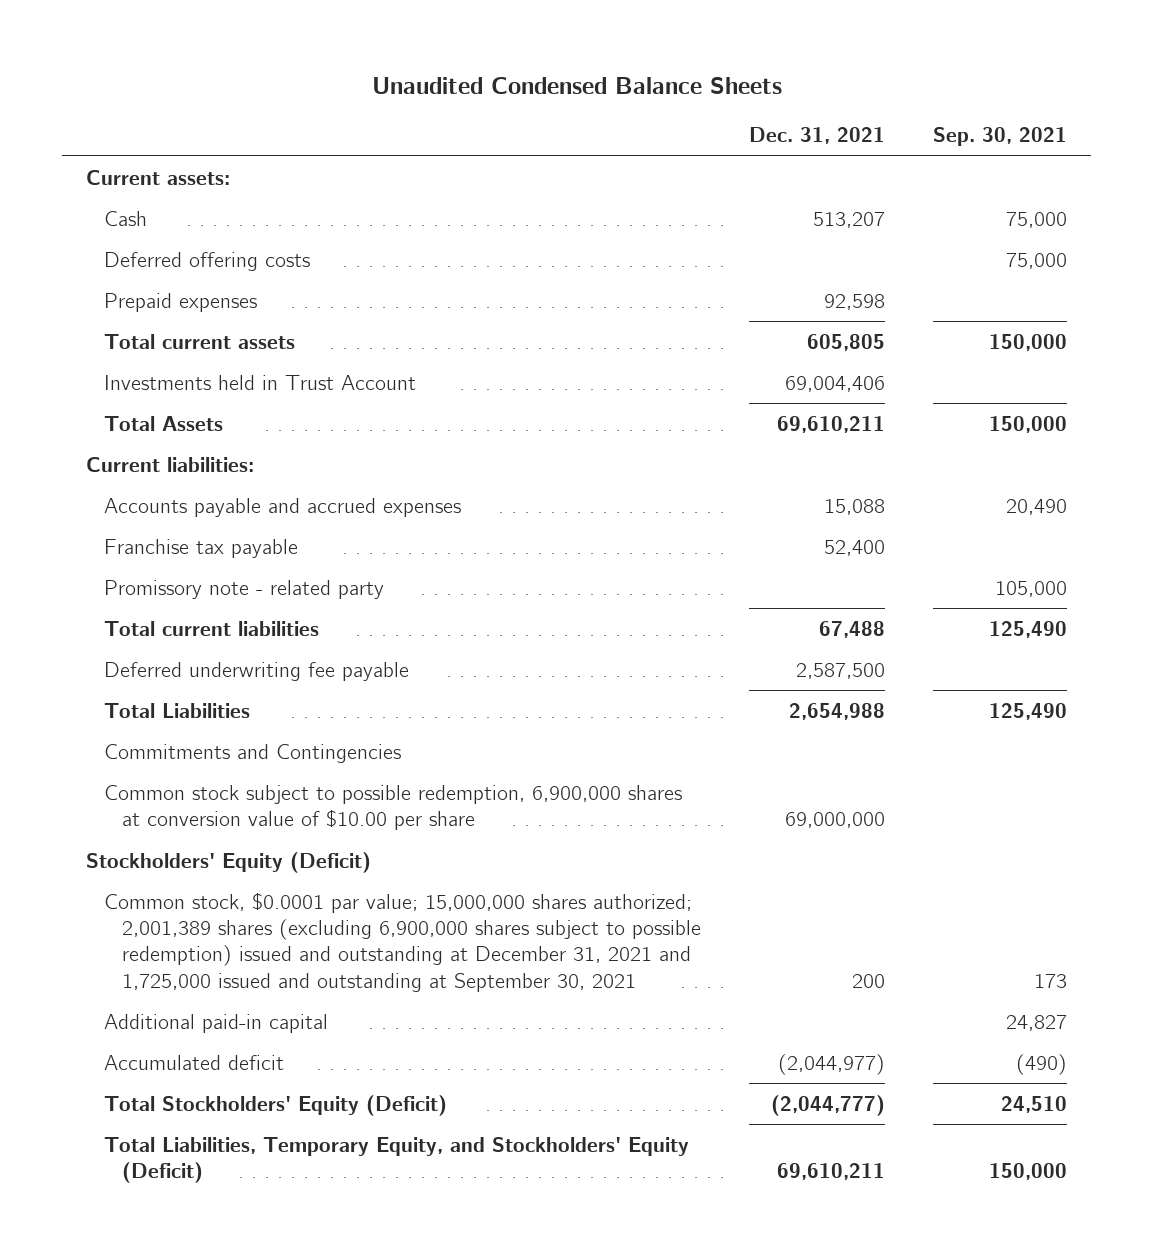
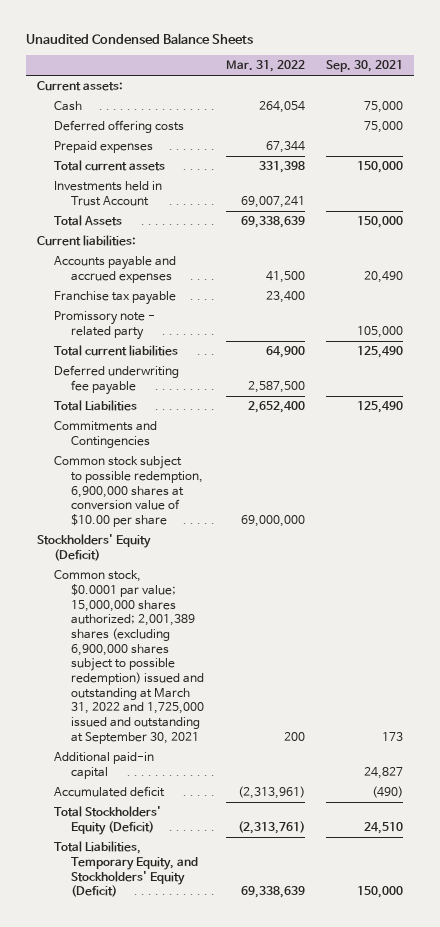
- | Dec. 31, 2021 | Sep. 30, 2021
+ | Mar. 31, 2022 | Sep. 30, 2021
- Common stock, $0.0001 par value; 15,000,000 shares authorized; 2,001,389 shares (excluding 6,900,000 shares subject to possible redemption) issued and outstanding at December 31, 2021 and 1,725,000 issued and outstanding at September 30, 2021 | 200 | 173
+ Common stock, $0.0001 par value; 15,000,000 shares authorized; 2,001,389 shares (excluding 6,900,000 shares subject to possible redemption) issued and outstanding at March 31, 2022 and 1,725,000 issued and outstanding at September 30, 2021 | 200 | 173

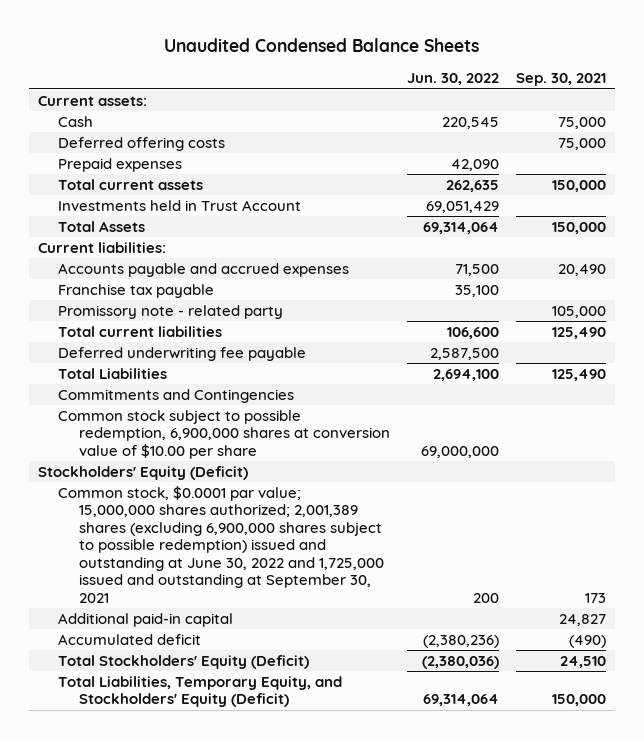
- | Mar. 31, 2022 | Sep. 30, 2021
+ | Jun. 30, 2022 | Sep. 30, 2021
- Common stock, $0.0001 par value; 15,000,000 shares authorized; 2,001,389 shares (excluding 6,900,000 shares subject to possible redemption) issued and outstanding at March 31, 2022 and 1,725,000 issued and outstanding at September 30, 2021 | 200 | 173
+ Common stock, $0.0001 par value; 15,000,000 shares authorized; 2,001,389 shares (excluding 6,900,000 shares subject to possible redemption) issued and outstanding at June 30, 2022 and 1,725,000 issued and outstanding at September 30, 2021 | 200 | 173

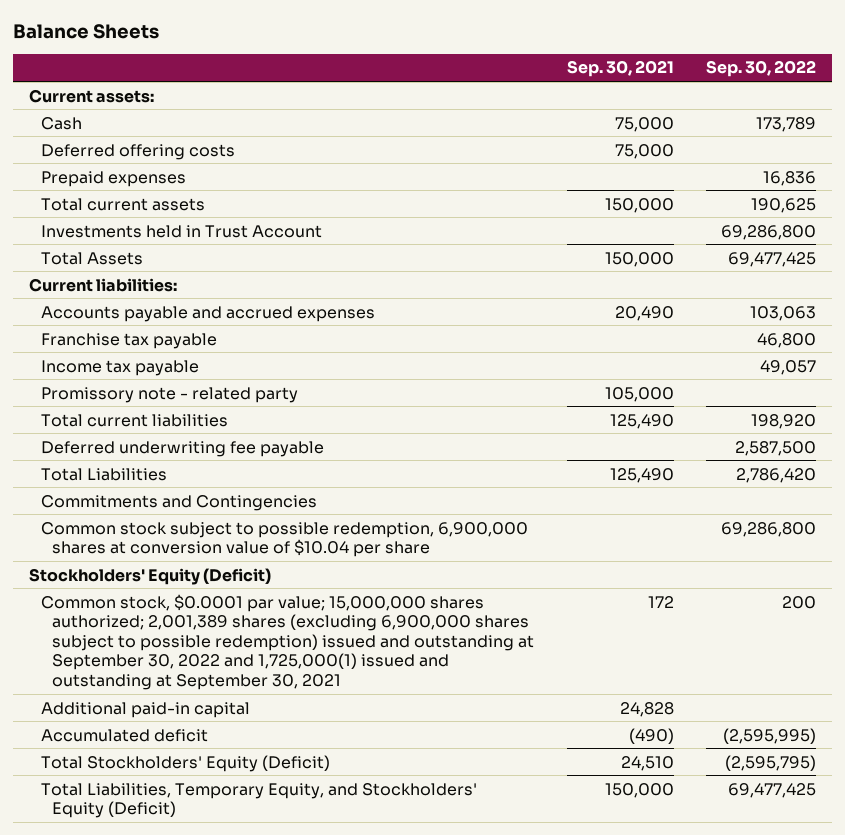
- Unaudited Condensed Balance Sheets
+ Balance Sheets
- | Jun. 30, 2022 | Sep. 30, 2021
+ | Sep. 30, 2021 | Sep. 30, 2022
+ Income tax payable | | 49,057
- Common stock subject to possible redemption, 6,900,000 shares at conversion value of $10.00 per share | 69,000,000 |
+ Common stock subject to possible redemption, 6,900,000 shares at conversion value of $10.04 per share | | 69,286,800
- Common stock, $0.0001 par value; 15,000,000 shares authorized; 2,001,389 shares (excluding 6,900,000 shares subject to possible redemption) issued and outstanding at June 30, 2022 and 1,725,000 issued and outstanding at September 30, 2021 | 200 | 173
- Additional paid-in capital | | 24,827
+ Common stock, $0.0001 par value; 15,000,000 shares authorized; 2,001,389 shares (excluding 6,900,000 shares subject to possible redemption) issued and outstanding at September 30, 2022 and 1,725,000(1) issued and outstanding at September 30, 2021 | 172 | 200
+ Additional paid-in capital | 24,828 |

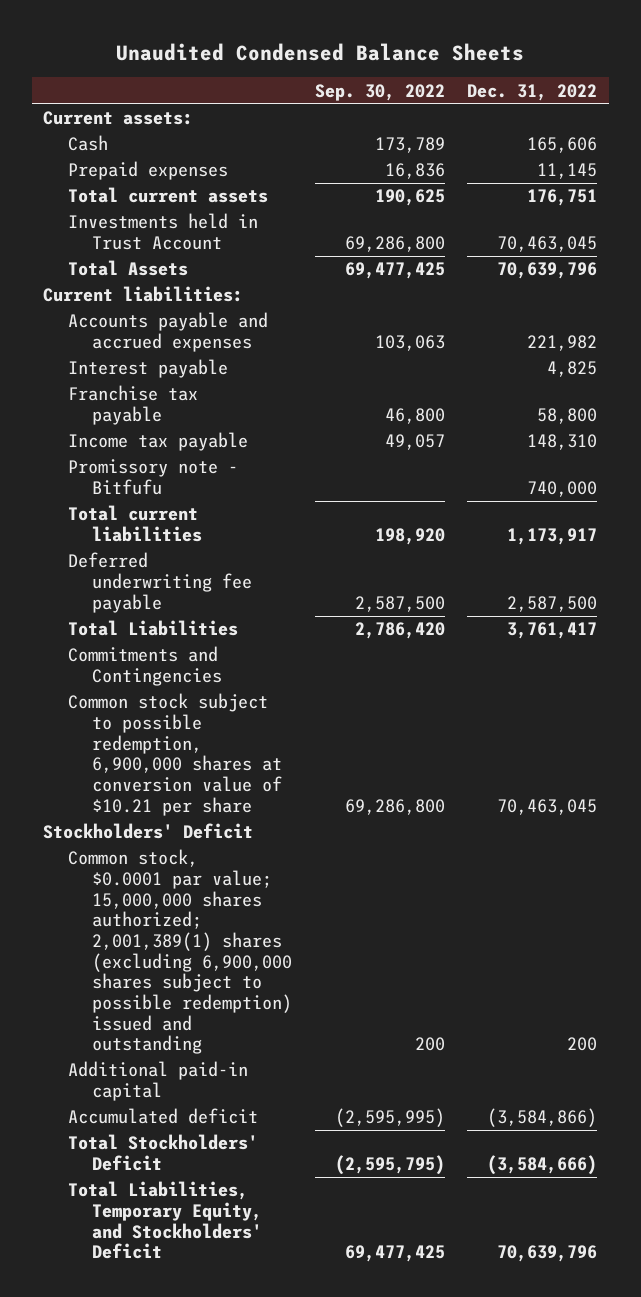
- Balance Sheets
+ Unaudited Condensed Balance Sheets
- | Sep. 30, 2021 | Sep. 30, 2022
+ | Sep. 30, 2022 | Dec. 31, 2022
- Deferred offering costs | 75,000 |
+ Interest payable | | 4,825
- Promissory note - related party | 105,000 |
+ Promissory note - Bitfufu | | 740,000
- Common stock subject to possible redemption, 6,900,000 shares at conversion value of $10.04 per share | | 69,286,800
- Stockholders' Equity (Deficit)
- Common stock, $0.0001 par value; 15,000,000 shares authorized; 2,001,389 shares (excluding 6,900,000 shares subject to possible redemption) issued and outstanding at September 30, 2022 and 1,725,000(1) issued and outstanding at September 30, 2021 | 172 | 200
+ Common stock subject to possible redemption, 6,900,000 shares at conversion value of $10.21 per share | 69,286,800 | 70,463,045
+ Stockholders' Deficit
+ Common stock, $0.0001 par value; 15,000,000 shares authorized; 2,001,389(1) shares (excluding 6,900,000 shares subject to possible redemption) issued and outstanding | 200 | 200
- Total Stockholders' Equity (Deficit) | 24,510 | (2,595,795)
- Total Liabilities, Temporary Equity, and Stockholders' Equity (Deficit) | 150,000 | 69,477,425
+ Total Stockholders' Deficit | (2,595,795) | (3,584,666)
+ Total Liabilities, Temporary Equity, and Stockholders' Deficit | 69,477,425 | 70,639,796

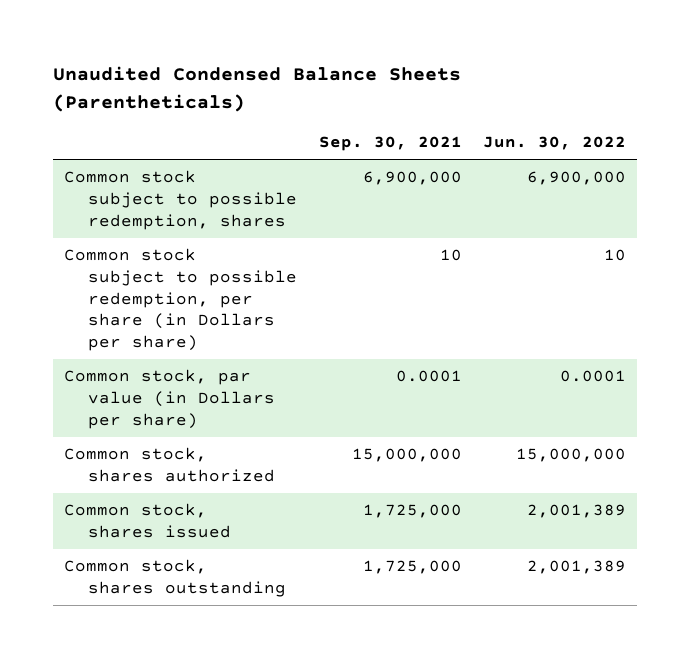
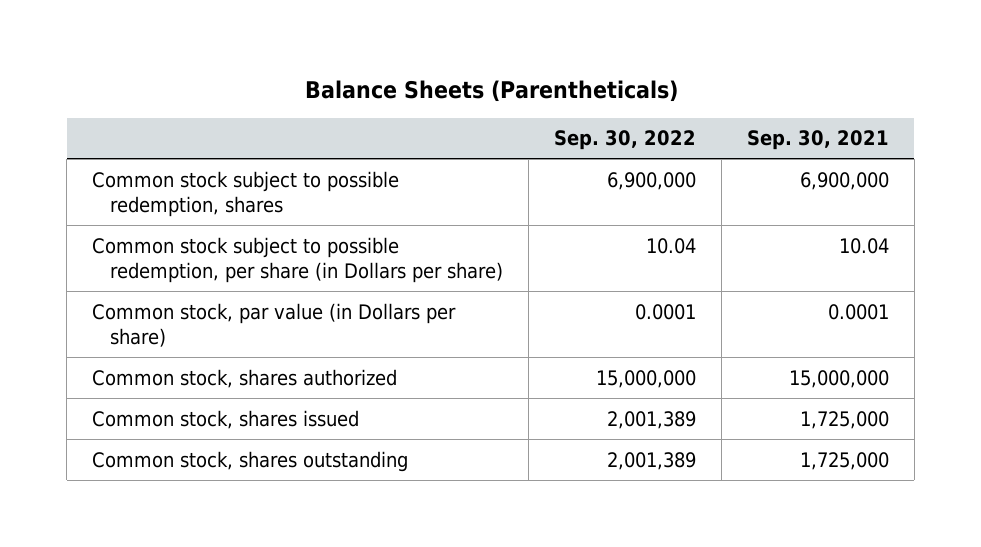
- Unaudited Condensed Balance Sheets (Parentheticals)
+ Balance Sheets (Parentheticals)
- | Sep. 30, 2021 | Jun. 30, 2022
+ | Sep. 30, 2022 | Sep. 30, 2021
- Common stock subject to possible redemption, per share (in Dollars per share) | 10 | 10
+ Common stock subject to possible redemption, per share (in Dollars per share) | 10.04 | 10.04

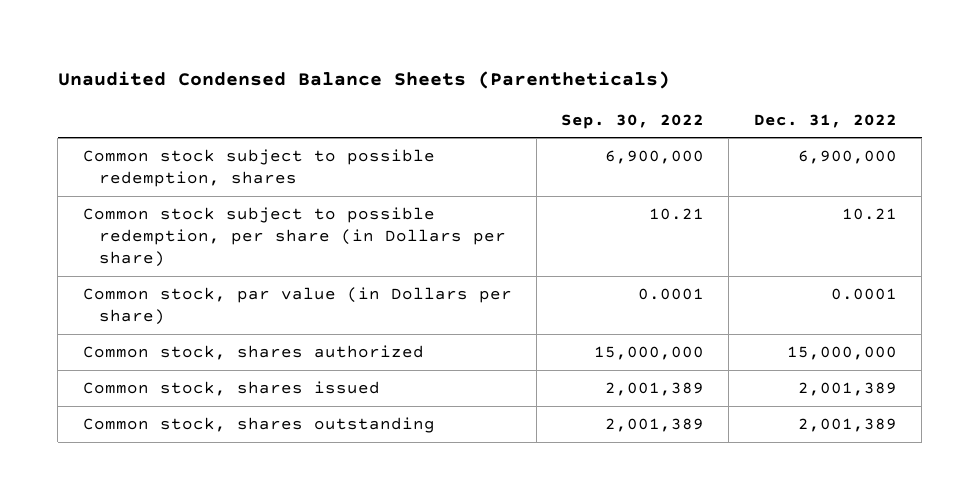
- Balance Sheets (Parentheticals)
+ Unaudited Condensed Balance Sheets (Parentheticals)
- | Sep. 30, 2022 | Sep. 30, 2021
+ | Sep. 30, 2022 | Dec. 31, 2022
- Common stock subject to possible redemption, per share (in Dollars per share) | 10.04 | 10.04
+ Common stock subject to possible redemption, per share (in Dollars per share) | 10.21 | 10.21

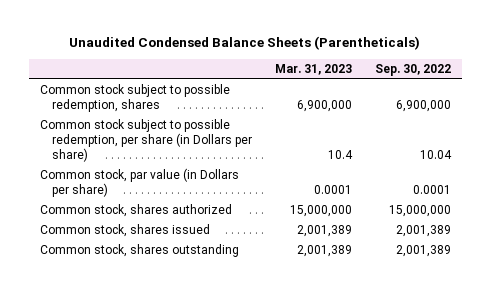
- | Sep. 30, 2022 | Dec. 31, 2022
+ | Mar. 31, 2023 | Sep. 30, 2022
- Common stock subject to possible redemption, per share (in Dollars per share) | 10.21 | 10.21
+ Common stock subject to possible redemption, per share (in Dollars per share) | 10.4 | 10.04

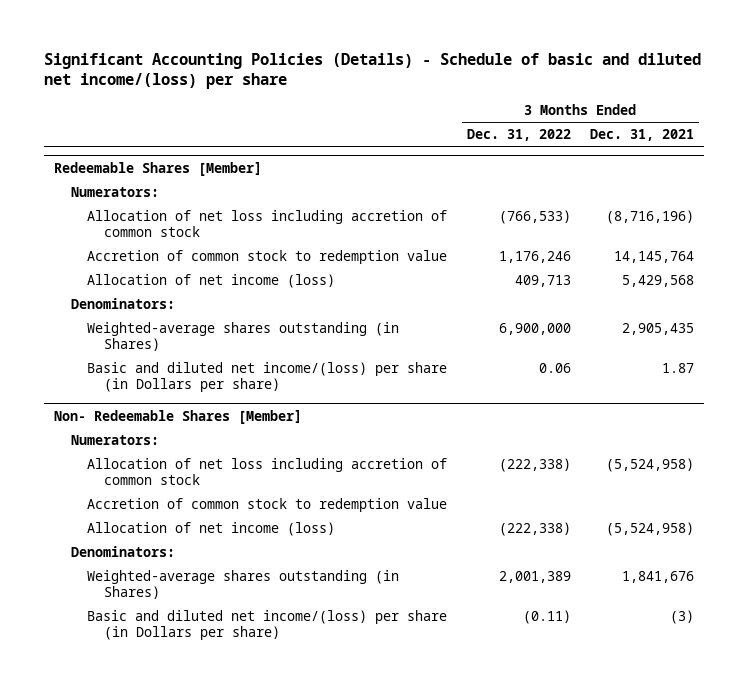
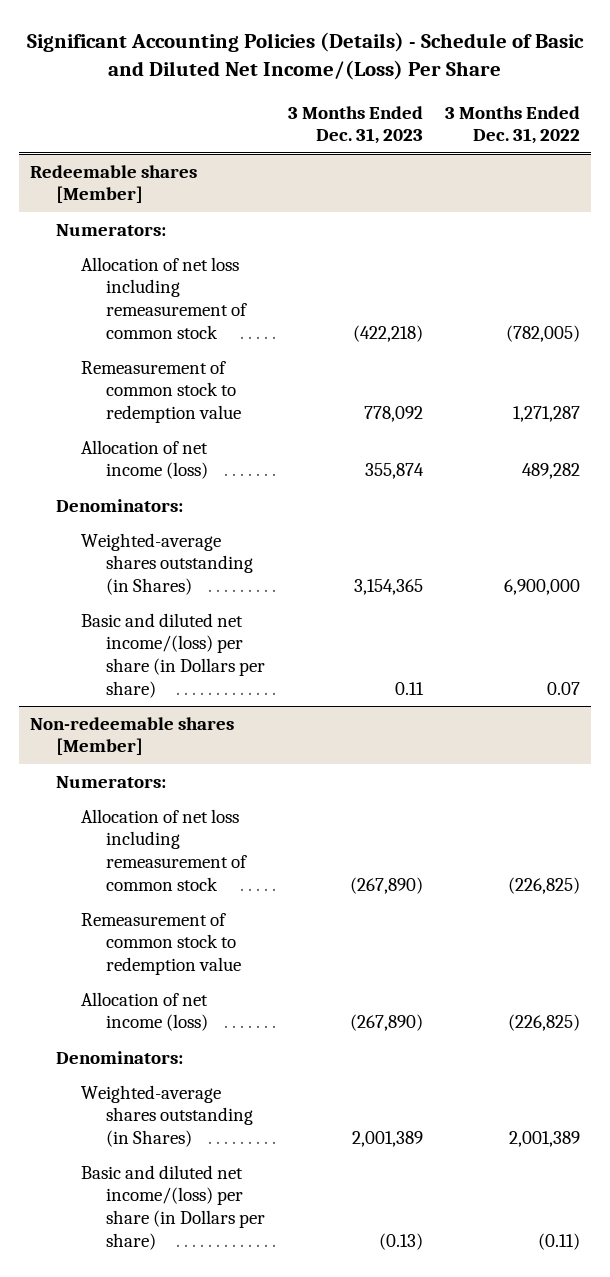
- Significant Accounting Policies (Details) - Schedule of basic and diluted net income/(loss) per share
+ Significant Accounting Policies (Details) - Schedule of Basic and Diluted Net Income/(Loss) Per Share
- | 3 Months Ended Dec. 31, 2022 | 3 Months Ended Dec. 31, 2021
+ | 3 Months Ended Dec. 31, 2023 | 3 Months Ended Dec. 31, 2022
- Redeemable Shares [Member]
+ Redeemable shares [Member]
- Allocation of net loss including accretion of common stock | (766,533) | (8,716,196)
- Accretion of common stock to redemption value | 1,176,246 | 14,145,764
- Allocation of net income (loss) | 409,713 | 5,429,568
+ Allocation of net loss including remeasurement of common stock | (422,218) | (782,005)
+ Remeasurement of common stock to redemption value | 778,092 | 1,271,287
+ Allocation of net income (loss) | 355,874 | 489,282
- Basic and diluted net income/(loss) per share (in Dollars per share) | 0.06 | 1.87
- Non- Redeemable Shares [Member]
+ Basic and diluted net income/(loss) per share (in Dollars per share) | 0.11 | 0.07
+ Non-redeemable shares [Member]
- Allocation of net loss including accretion of common stock | (222,338) | (5,524,958)
- Accretion of common stock to redemption value
- Allocation of net income (loss) | (222,338) | (5,524,958)
+ Allocation of net loss including remeasurement of common stock | (267,890) | (226,825)
+ Remeasurement of common stock to redemption value
+ Allocation of net income (loss) | (267,890) | (226,825)

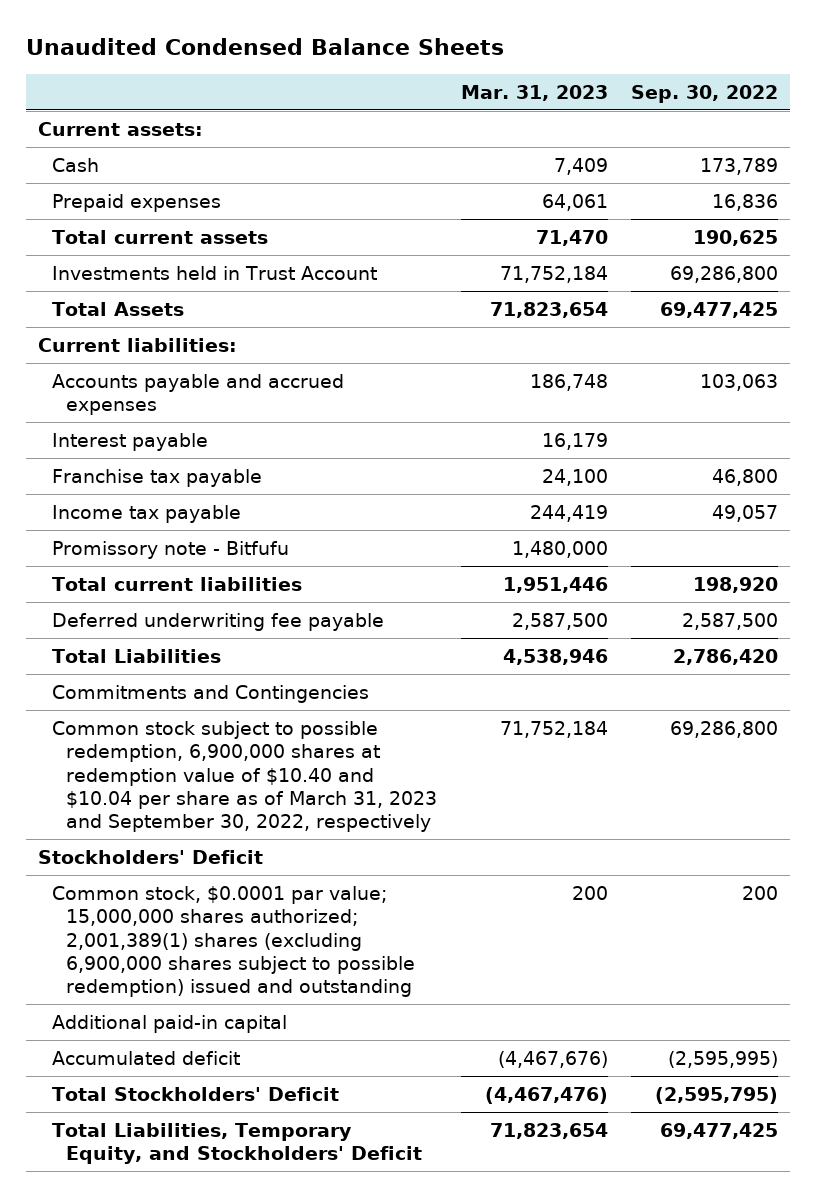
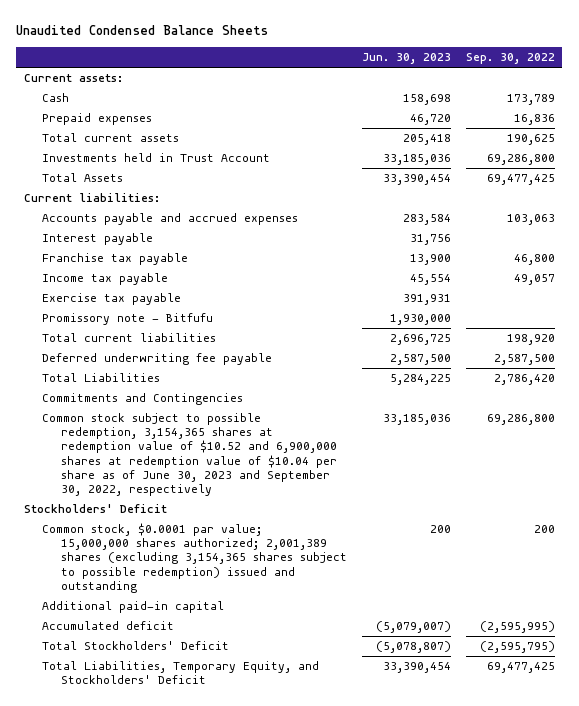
- | Mar. 31, 2023 | Sep. 30, 2022
+ | Jun. 30, 2023 | Sep. 30, 2022
+ Exercise tax payable | 391,931 |
- Common stock subject to possible redemption, 6,900,000 shares at redemption value of $10.40 and $10.04 per share as of March 31, 2023 and September 30, 2022, respectively | 71,752,184 | 69,286,800
+ Common stock subject to possible redemption, 3,154,365 shares at redemption value of $10.52 and 6,900,000 shares at redemption value of $10.04 per share as of June 30, 2023 and September 30, 2022, respectively | 33,185,036 | 69,286,800
- Common stock, $0.0001 par value; 15,000,000 shares authorized; 2,001,389(1) shares (excluding 6,900,000 shares subject to possible redemption) issued and outstanding | 200 | 200
+ Common stock, $0.0001 par value; 15,000,000 shares authorized; 2,001,389 shares (excluding 3,154,365 shares subject to possible redemption) issued and outstanding | 200 | 200

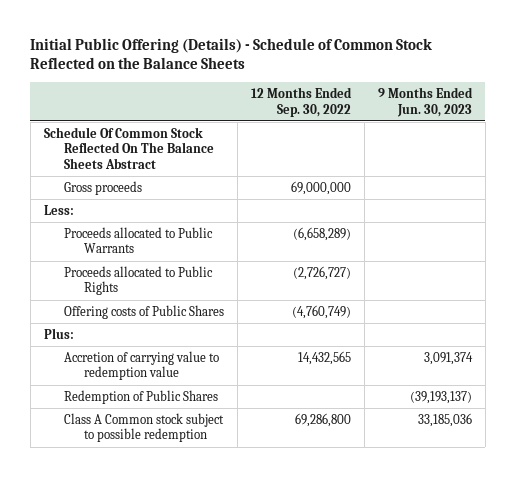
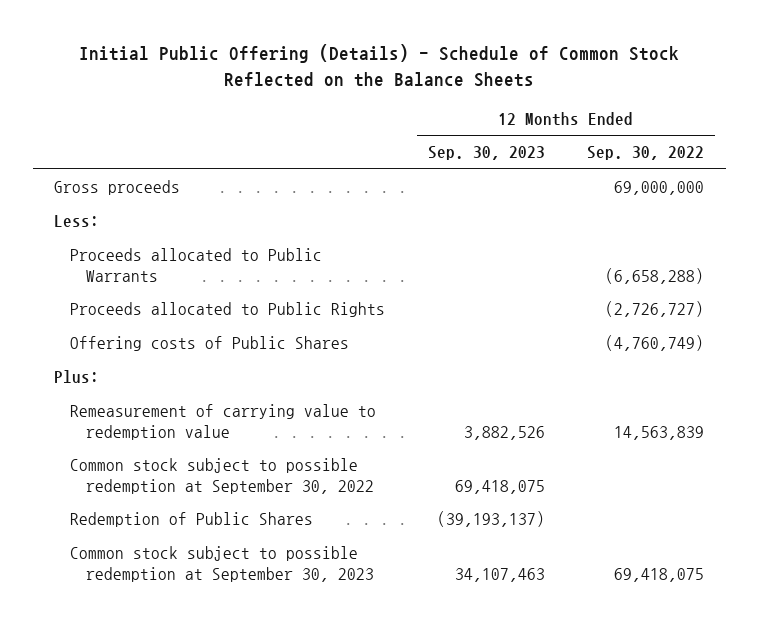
- | 12 Months Ended Sep. 30, 2022 | 9 Months Ended Jun. 30, 2023
+ | 12 Months Ended Sep. 30, 2023 | 12 Months Ended Sep. 30, 2022
- Schedule Of Common Stock Reflected On The Balance Sheets Abstract
- Proceeds allocated to Public Warrants | (6,658,289) |
+ Proceeds allocated to Public Warrants | | (6,658,288)
- Accretion of carrying value to redemption value | 14,432,565 | 3,091,374
+ Remeasurement of carrying value to redemption value | 3,882,526 | 14,563,839
+ Common stock subject to possible redemption at September 30, 2022 | 69,418,075 |
- Class A Common stock subject to possible redemption | 69,286,800 | 33,185,036
+ Common stock subject to possible redemption at September 30, 2023 | 34,107,463 | 69,418,075

